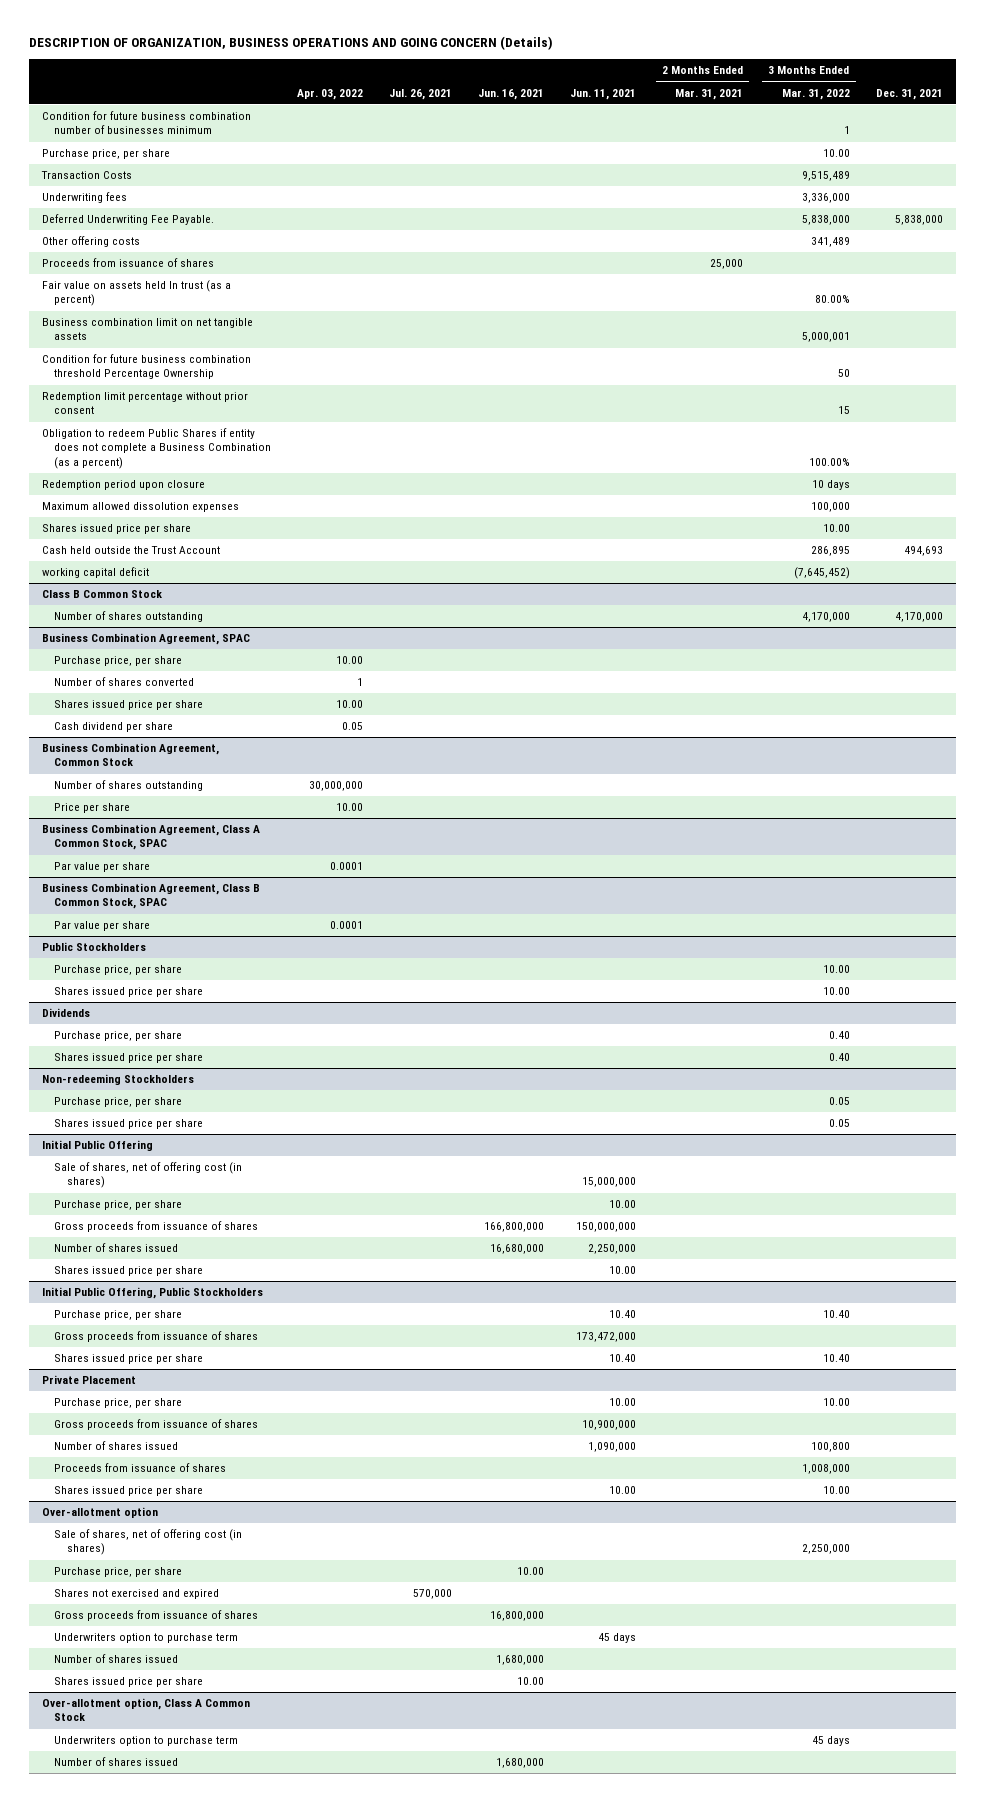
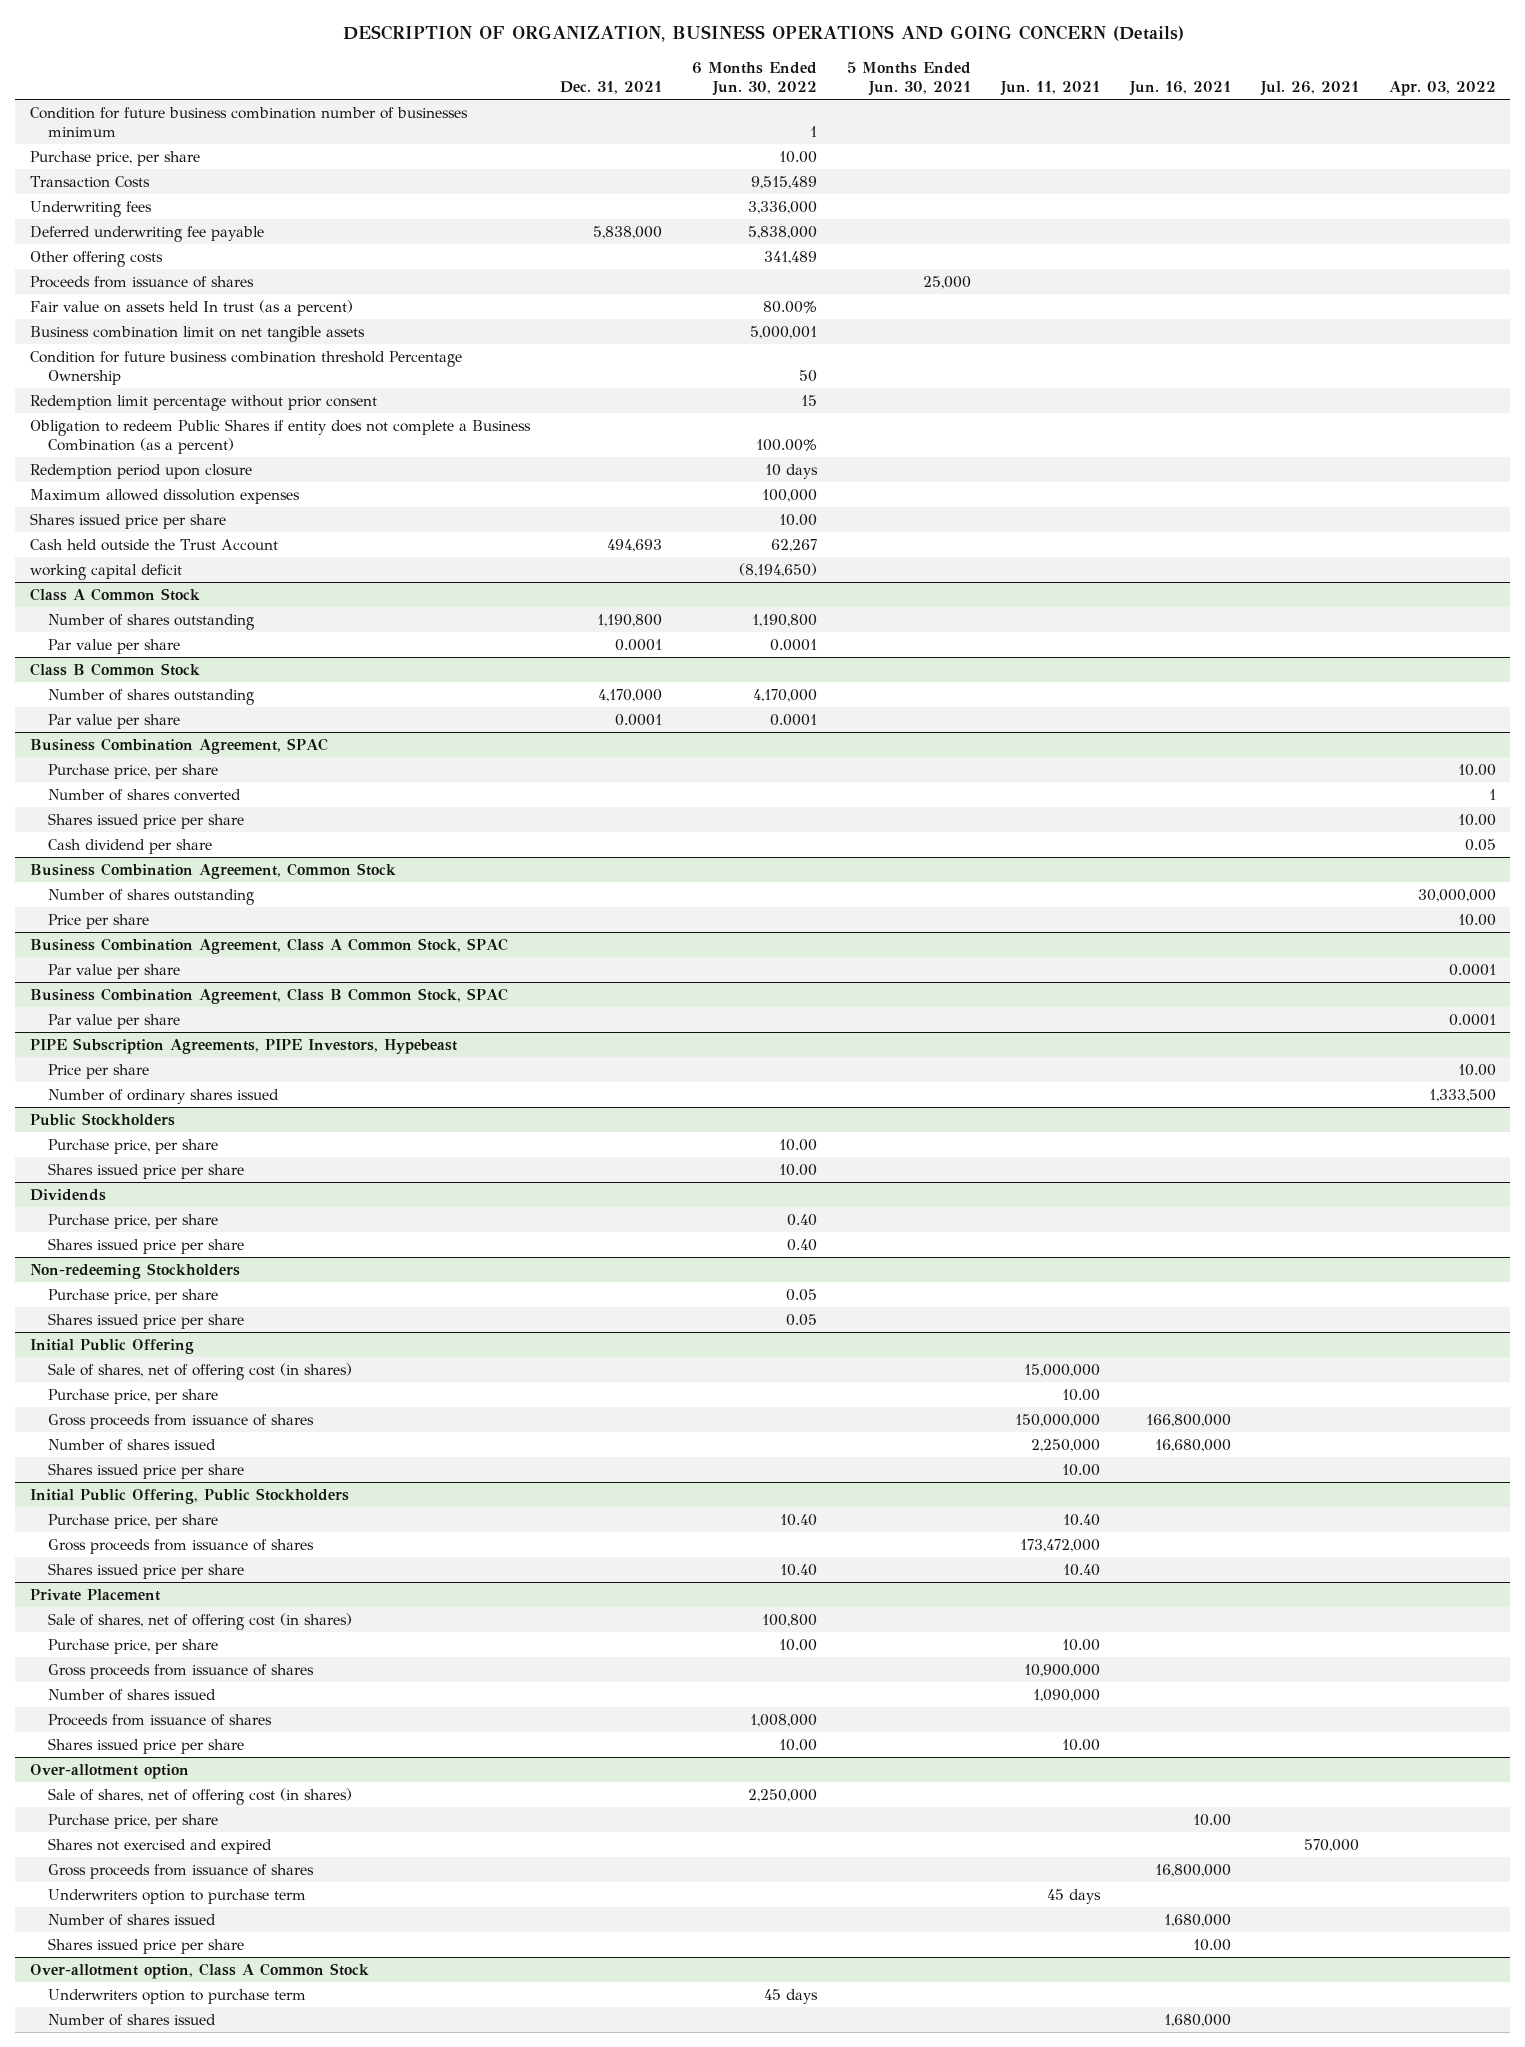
- | Apr. 03, 2022 | Jul. 26, 2021 | Jun. 16, 2021 | Jun. 11, 2021 | 2 Months Ended Mar. 31, 2021 | 3 Months Ended Mar. 31, 2022 | Dec. 31, 2021
+ | Dec. 31, 2021 | 6 Months Ended Jun. 30, 2022 | 5 Months Ended Jun. 30, 2021 | Jun. 11, 2021 | Jun. 16, 2021 | Jul. 26, 2021 | Apr. 03, 2022
- Deferred Underwriting Fee Payable. | | | | | | 5,838,000 | 5,838,000
+ Deferred underwriting fee payable | 5,838,000 | 5,838,000 | | | | |
+ Class A Common Stock
+ Number of shares outstanding | 1,190,800 | 1,190,800 | | | | |
+ Par value per share | 0.0001 | 0.0001 | | | | |
@ Class B Common Stock
+ Par value per share | 0.0001 | 0.0001 | | | | |
+ PIPE Subscription Agreements, PIPE Investors, Hypebeast
+ Price per share | | | | | | | 10.00
+ Number of ordinary shares issued | | | | | | | 1,333,500
@ Private Placement
+ Sale of shares, net of offering cost (in shares) | | 100,800 | | | | |

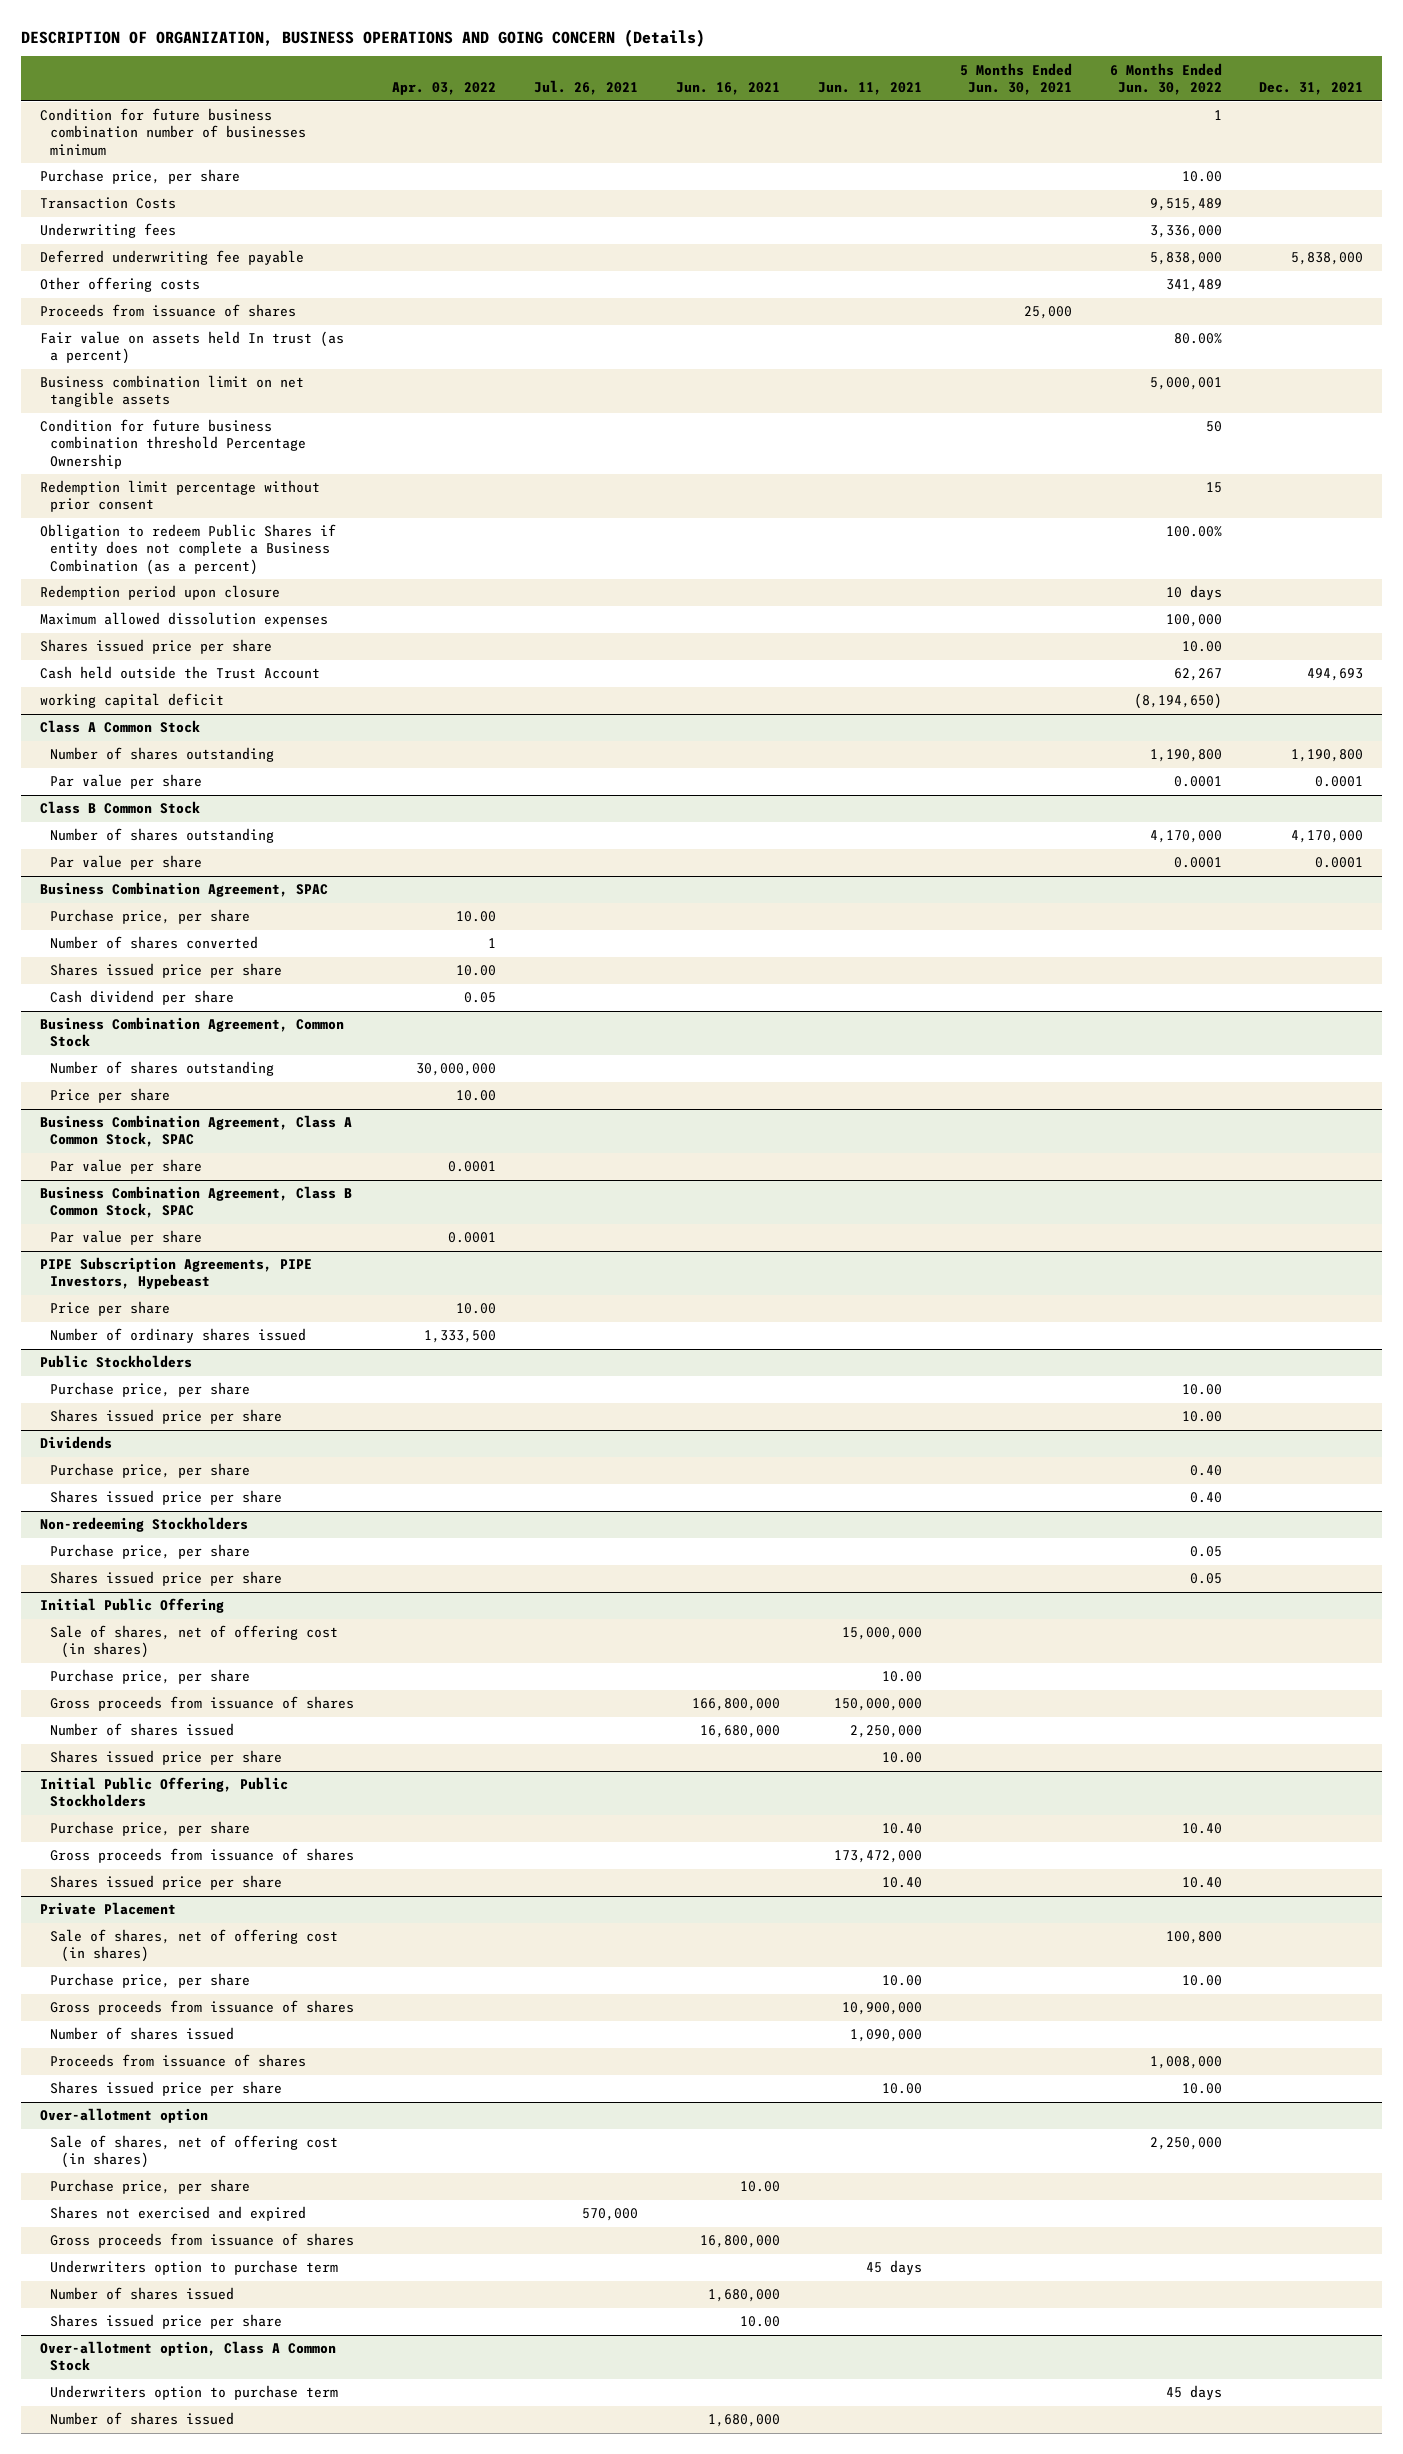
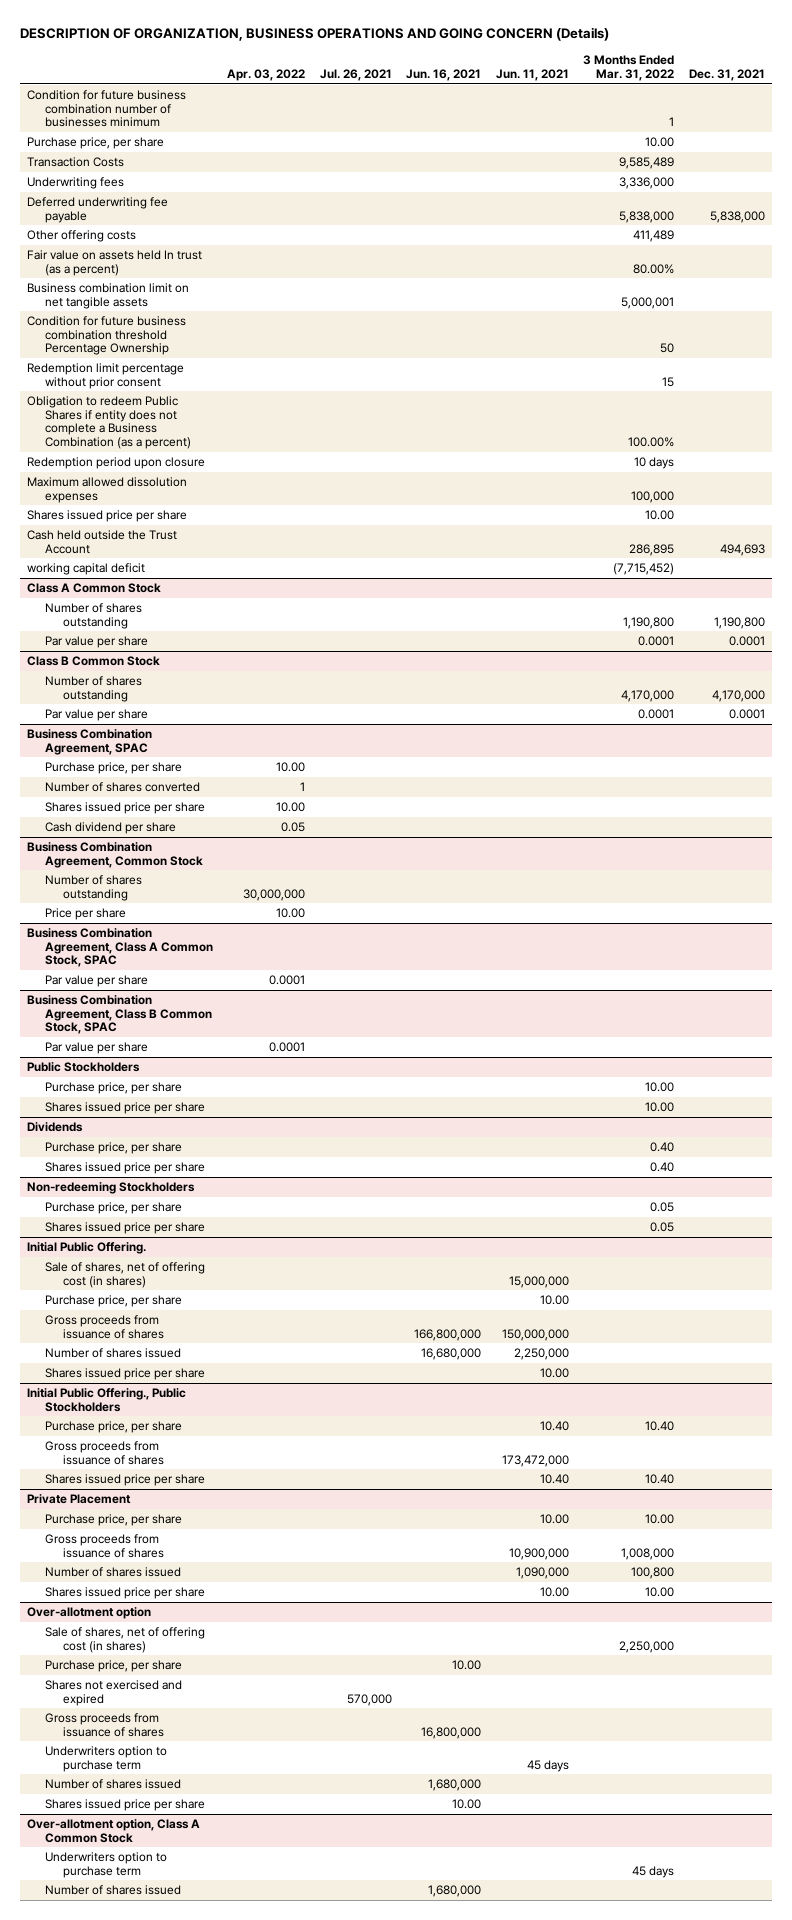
- | Apr. 03, 2022 | Jul. 26, 2021 | Jun. 16, 2021 | Jun. 11, 2021 | 5 Months Ended Jun. 30, 2021 | 6 Months Ended Jun. 30, 2022 | Dec. 31, 2021
+ | Apr. 03, 2022 | Jul. 26, 2021 | Jun. 16, 2021 | Jun. 11, 2021 | 3 Months Ended Mar. 31, 2022 | Dec. 31, 2021
- Proceeds from issuance of shares | | | | | 25,000 | |
- PIPE Subscription Agreements, PIPE Investors, Hypebeast
- Price per share | 10.00 | | | | | |
- Number of ordinary shares issued | 1,333,500 | | | | | |
- Initial Public Offering
+ Initial Public Offering.
- Initial Public Offering, Public Stockholders
+ Initial Public Offering., Public Stockholders
@ Private Placement
- Sale of shares, net of offering cost (in shares) | | | | | | 100,800 |
- Proceeds from issuance of shares | | | | | | 1,008,000 |

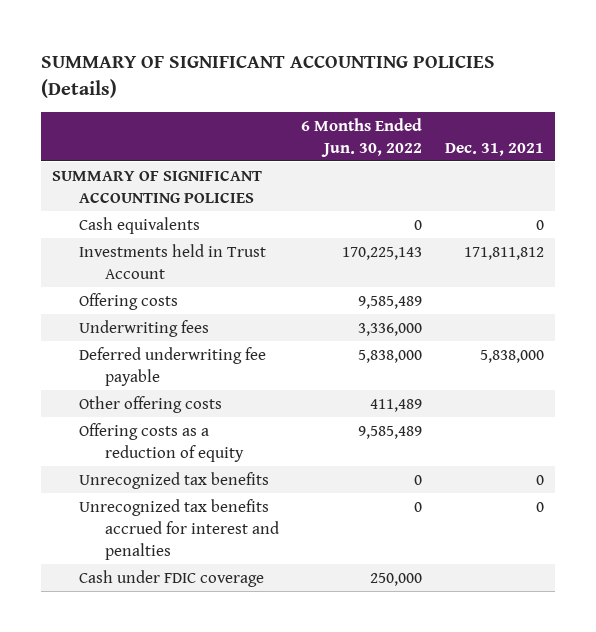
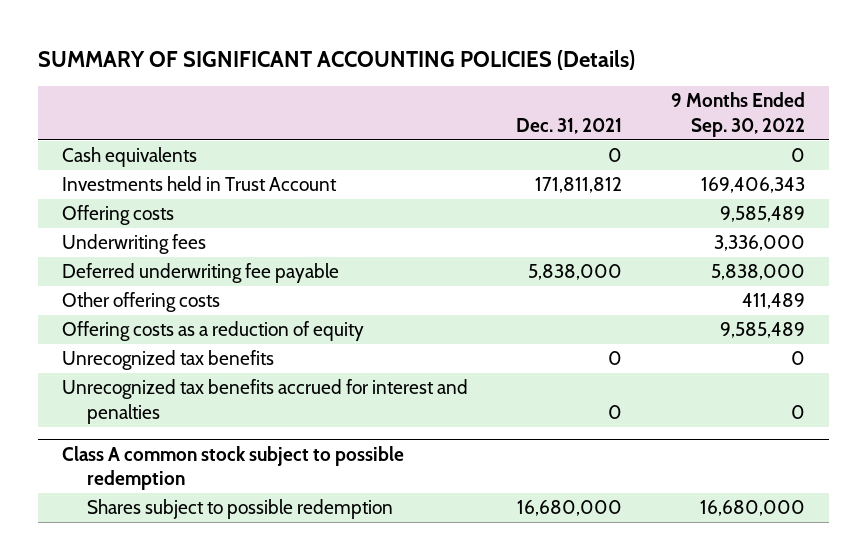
- | 6 Months Ended Jun. 30, 2022 | Dec. 31, 2021
+ | Dec. 31, 2021 | 9 Months Ended Sep. 30, 2022
- SUMMARY OF SIGNIFICANT ACCOUNTING POLICIES
- Cash under FDIC coverage | 250,000 |
+ Class A common stock subject to possible redemption
+ Shares subject to possible redemption | 16,680,000 | 16,680,000

